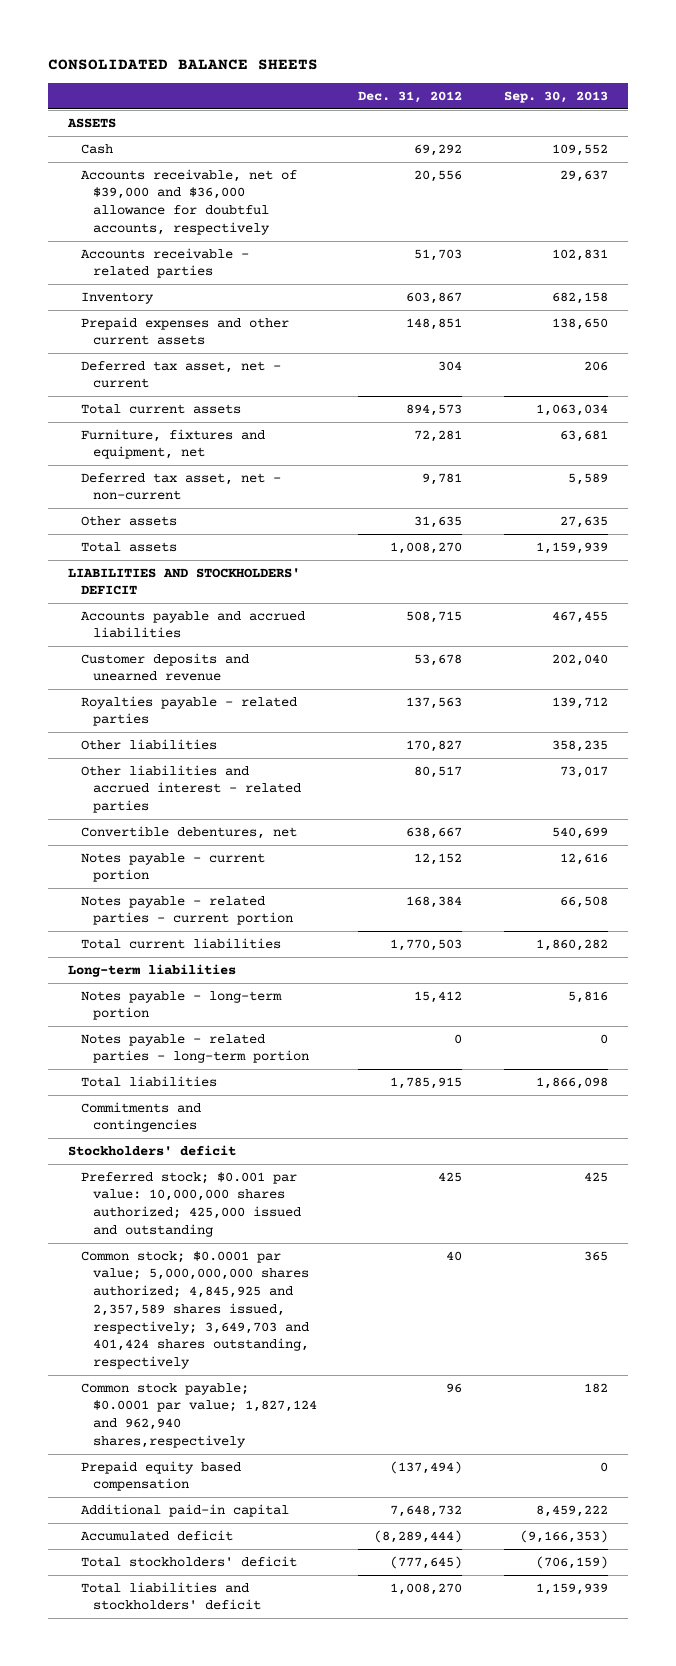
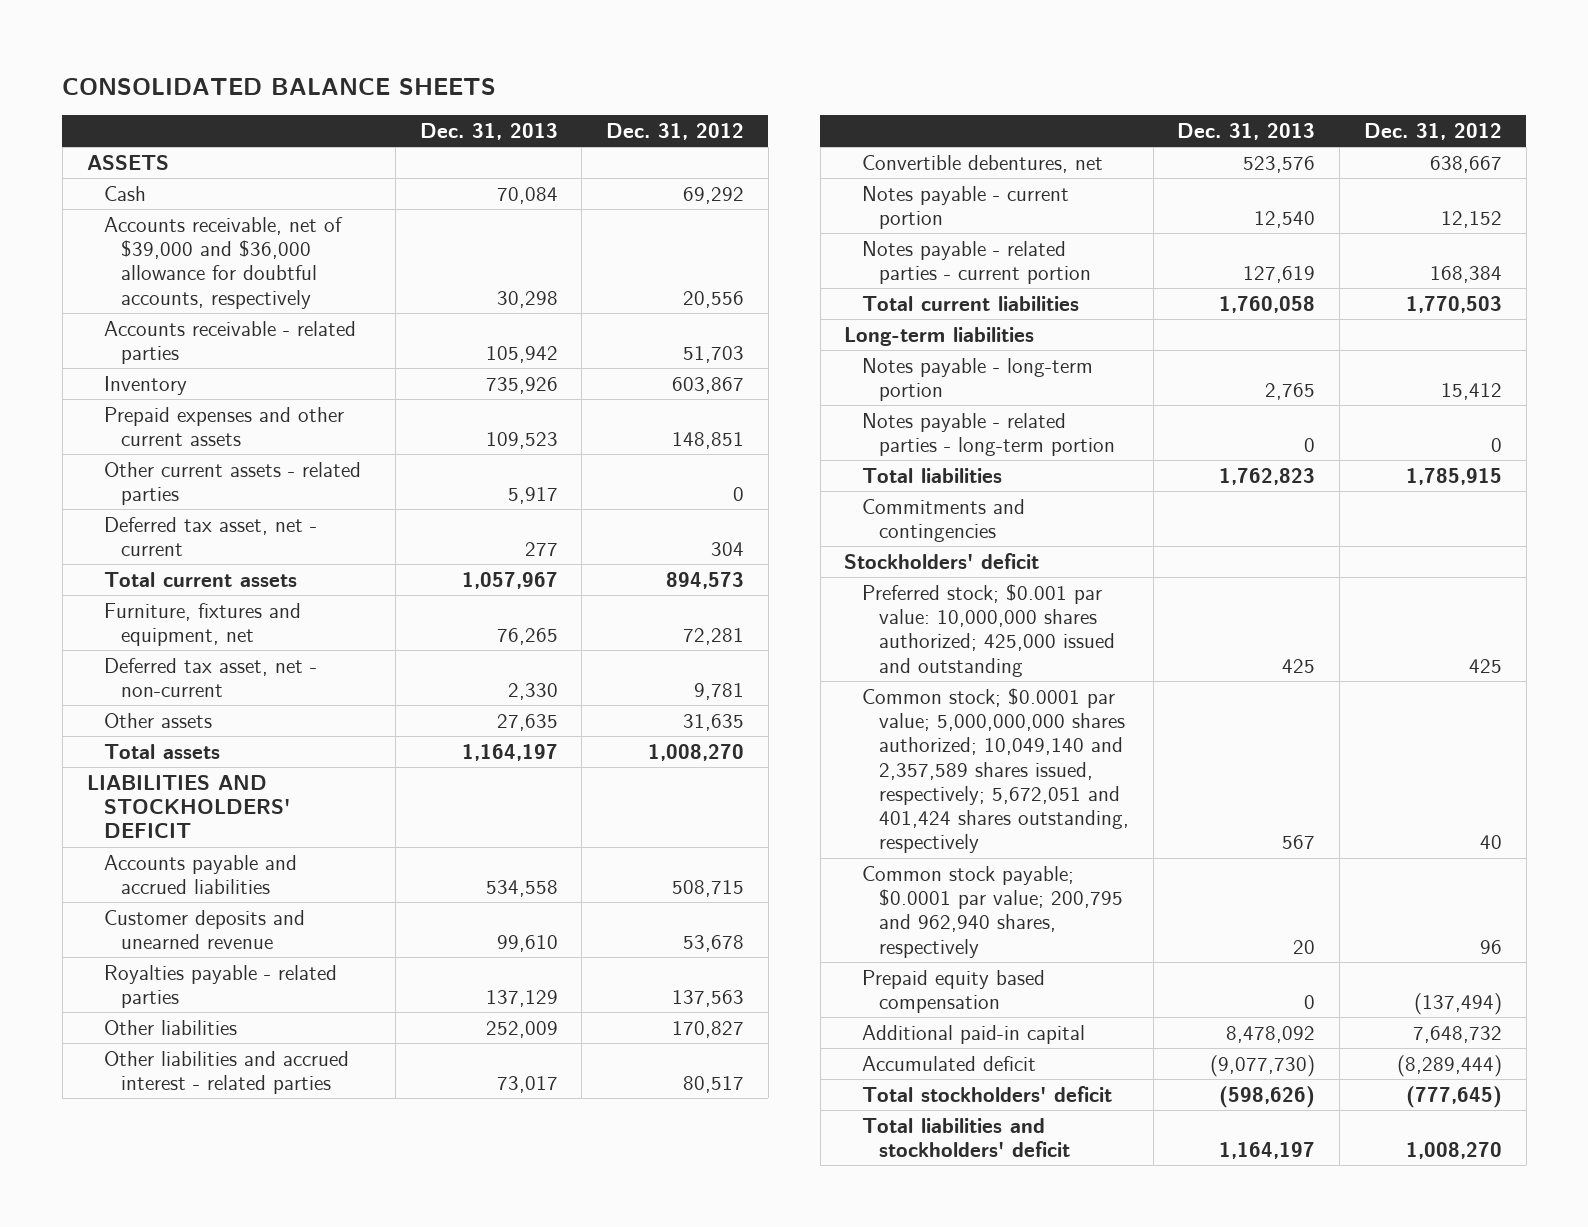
- | Dec. 31, 2012 | Sep. 30, 2013
+ | Dec. 31, 2013 | Dec. 31, 2012
+ Other current assets - related parties | 5,917 | 0
- Common stock; $0.0001 par value; 5,000,000,000 shares authorized; 4,845,925 and 2,357,589 shares issued, respectively; 3,649,703 and 401,424 shares outstanding, respectively | 40 | 365
- Common stock payable; $0.0001 par value; 1,827,124 and 962,940 shares,respectively | 96 | 182
+ Common stock; $0.0001 par value; 5,000,000,000 shares authorized; 10,049,140 and 2,357,589 shares issued, respectively; 5,672,051 and 401,424 shares outstanding, respectively | 567 | 40
+ Common stock payable; $0.0001 par value; 200,795 and 962,940 shares, respectively | 20 | 96

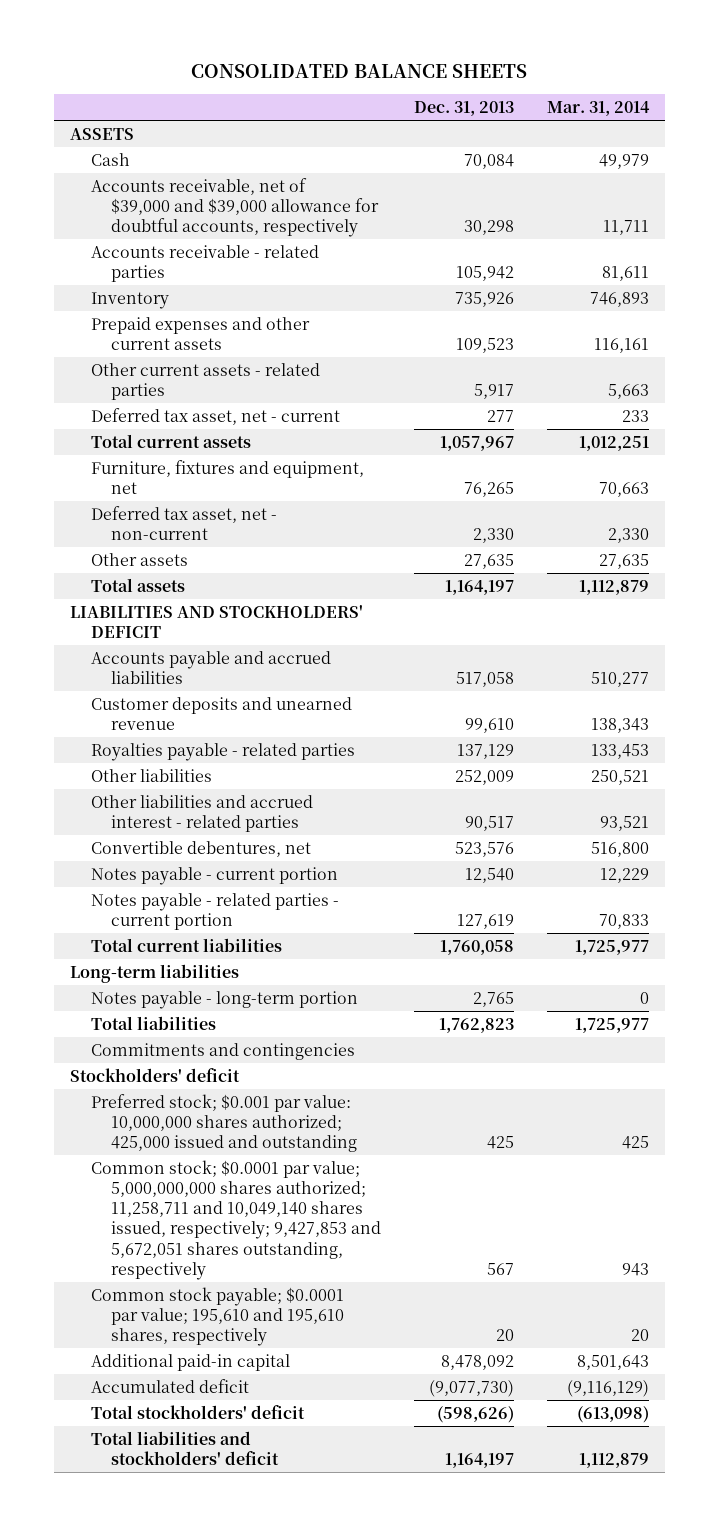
- | Dec. 31, 2013 | Dec. 31, 2012
+ | Dec. 31, 2013 | Mar. 31, 2014
- Accounts receivable, net of $39,000 and $36,000 allowance for doubtful accounts, respectively | 30,298 | 20,556
+ Accounts receivable, net of $39,000 and $39,000 allowance for doubtful accounts, respectively | 30,298 | 11,711
- Accounts payable and accrued liabilities | 534,558 | 508,715
+ Accounts payable and accrued liabilities | 517,058 | 510,277
- Other liabilities and accrued interest - related parties | 73,017 | 80,517
+ Other liabilities and accrued interest - related parties | 90,517 | 93,521
- Notes payable - related parties - long-term portion | 0 | 0
- Common stock; $0.0001 par value; 5,000,000,000 shares authorized; 10,049,140 and 2,357,589 shares issued, respectively; 5,672,051 and 401,424 shares outstanding, respectively | 567 | 40
- Common stock payable; $0.0001 par value; 200,795 and 962,940 shares, respectively | 20 | 96
- Prepaid equity based compensation | 0 | (137,494)
+ Common stock; $0.0001 par value; 5,000,000,000 shares authorized; 11,258,711 and 10,049,140 shares issued, respectively; 9,427,853 and 5,672,051 shares outstanding, respectively | 567 | 943
+ Common stock payable; $0.0001 par value; 195,610 and 195,610 shares, respectively | 20 | 20

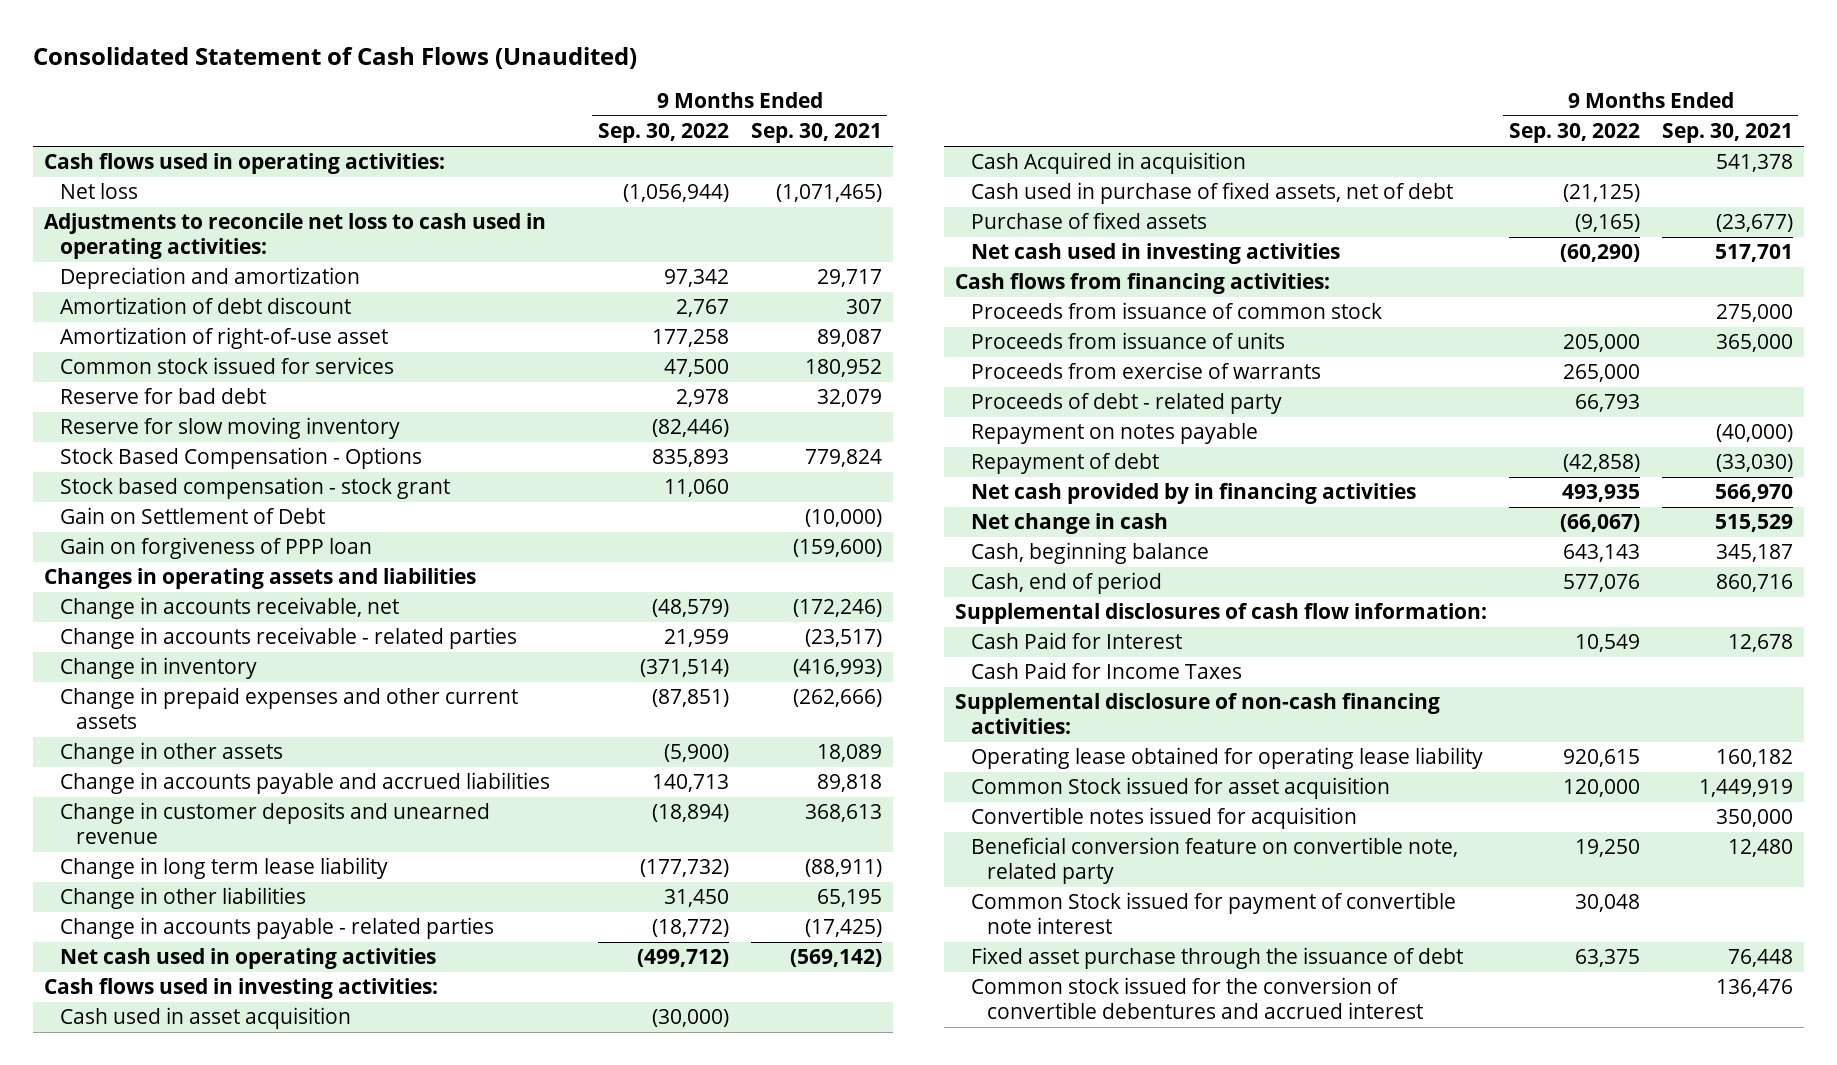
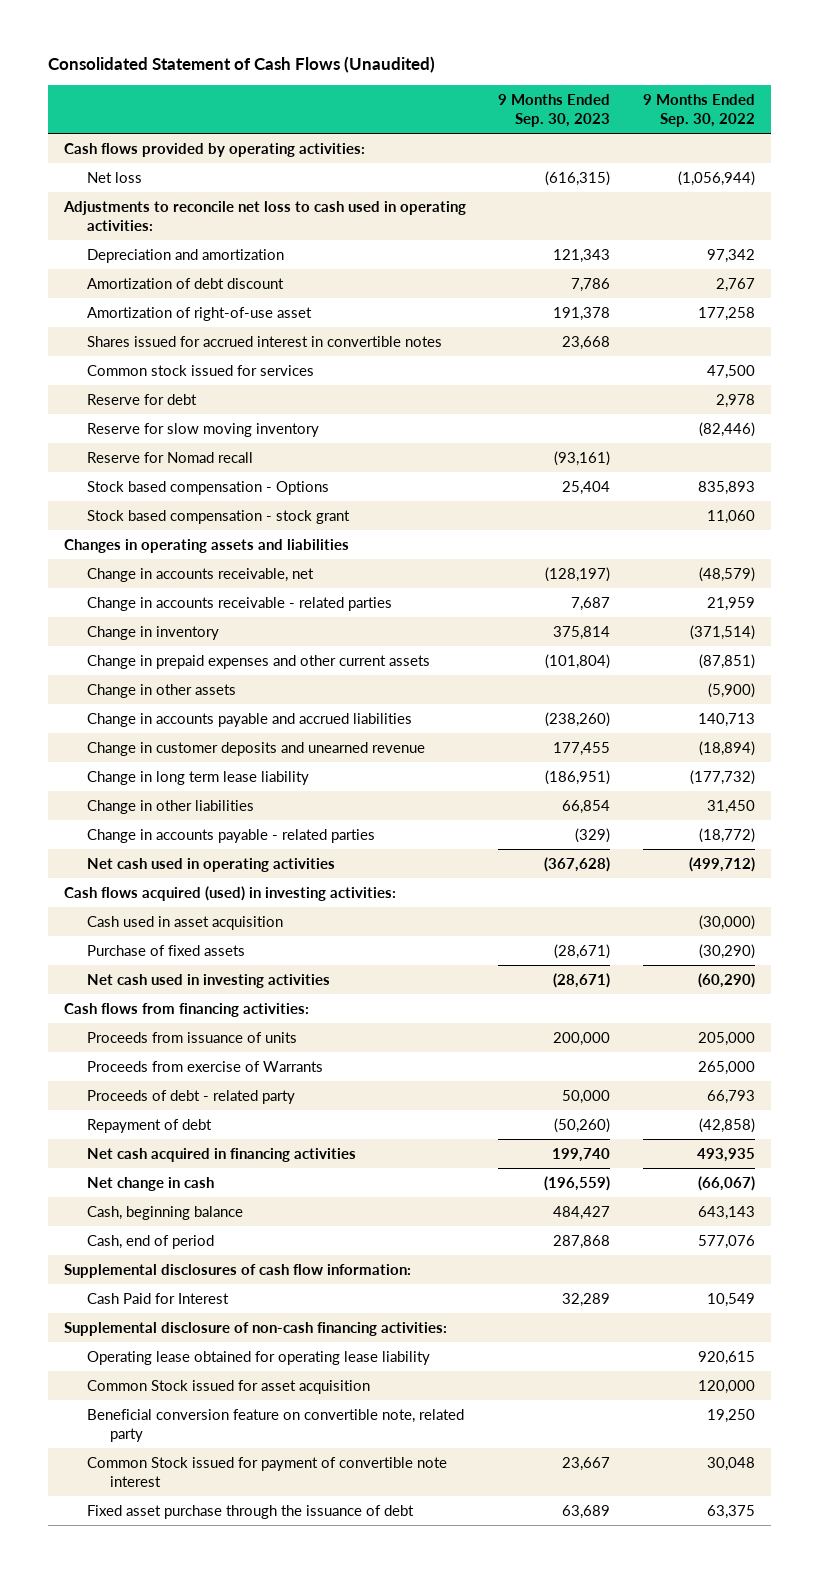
- | 9 Months Ended Sep. 30, 2022 | 9 Months Ended Sep. 30, 2021
+ | 9 Months Ended Sep. 30, 2023 | 9 Months Ended Sep. 30, 2022
- Cash flows used in operating activities:
+ Cash flows provided by operating activities:
+ Shares issued for accrued interest in convertible notes | 23,668 |
- Reserve for bad debt | 2,978 | 32,079
+ Reserve for debt | | 2,978
- Stock Based Compensation - Options | 835,893 | 779,824
+ Reserve for Nomad recall | (93,161) |
+ Stock based compensation - Options | 25,404 | 835,893
- Gain on Settlement of Debt | | (10,000)
- Gain on forgiveness of PPP loan | | (159,600)
- Cash flows used in investing activities:
+ Cash flows acquired (used) in investing activities:
- Cash Acquired in acquisition | | 541,378
- Cash used in purchase of fixed assets, net of debt | (21,125) |
- Purchase of fixed assets | (9,165) | (23,677)
+ Purchase of fixed assets | (28,671) | (30,290)
- Proceeds from issuance of common stock | | 275,000
- Proceeds from exercise of warrants | 265,000 |
+ Proceeds from exercise of Warrants | | 265,000
- Repayment on notes payable | | (40,000)
- Net cash provided by in financing activities | 493,935 | 566,970
+ Net cash acquired in financing activities | 199,740 | 493,935
- Cash Paid for Income Taxes
- Convertible notes issued for acquisition | | 350,000
- Common stock issued for the conversion of convertible debentures and accrued interest | | 136,476

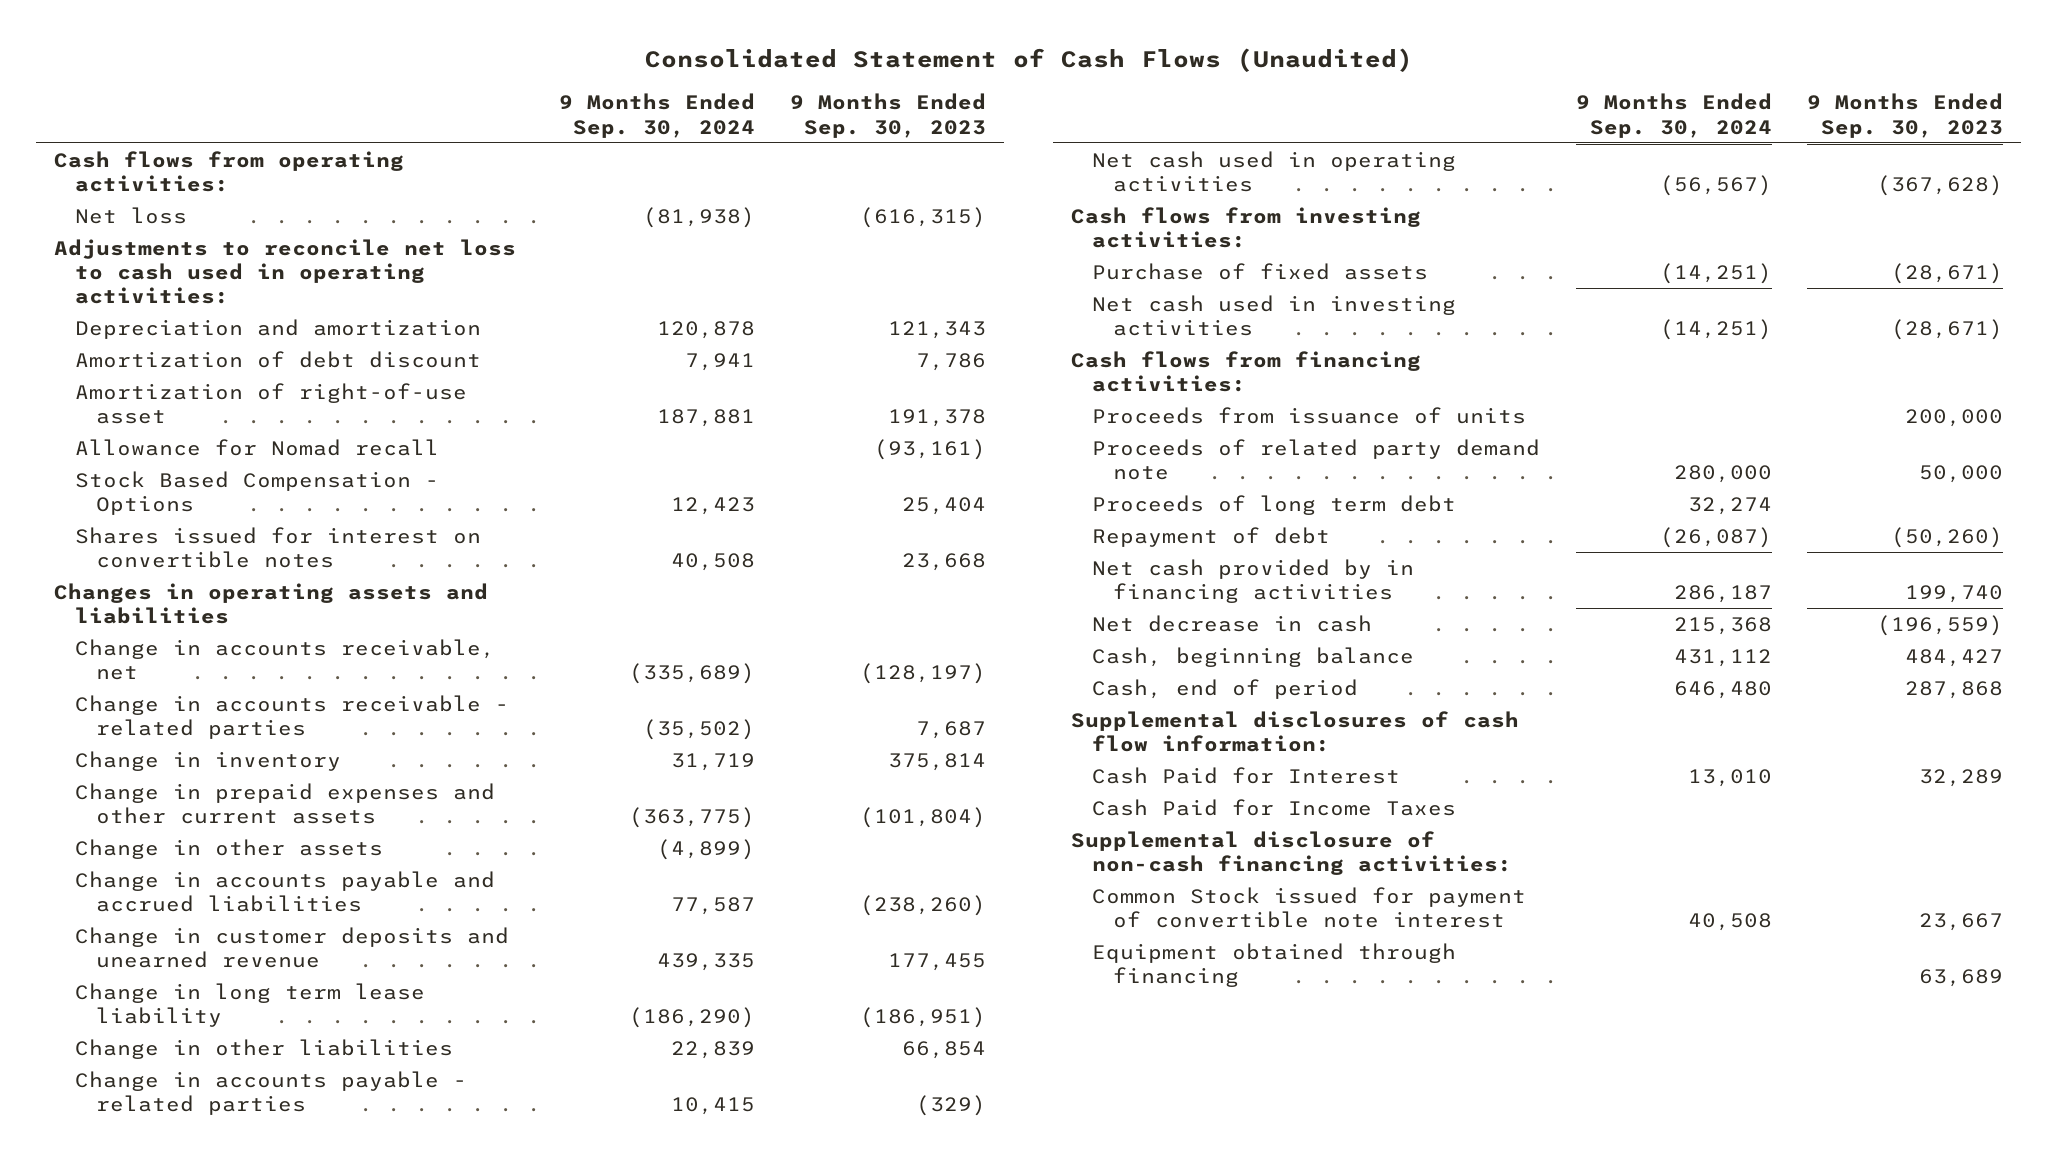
- | 9 Months Ended Sep. 30, 2023 | 9 Months Ended Sep. 30, 2022
+ | 9 Months Ended Sep. 30, 2024 | 9 Months Ended Sep. 30, 2023
- Cash flows provided by operating activities:
+ Cash flows from operating activities:
- Shares issued for accrued interest in convertible notes | 23,668 |
- Common stock issued for services | | 47,500
- Reserve for debt | | 2,978
- Reserve for slow moving inventory | | (82,446)
- Reserve for Nomad recall | (93,161) |
- Stock based compensation - Options | 25,404 | 835,893
- Stock based compensation - stock grant | | 11,060
+ Allowance for Nomad recall | | (93,161)
+ Stock Based Compensation - Options | 12,423 | 25,404
+ Shares issued for interest on convertible notes | 40,508 | 23,668
- Cash flows acquired (used) in investing activities:
- Cash used in asset acquisition | | (30,000)
+ Cash flows from investing activities:
- Proceeds from exercise of Warrants | | 265,000
- Proceeds of debt - related party | 50,000 | 66,793
+ Proceeds of related party demand note | 280,000 | 50,000
+ Proceeds of long term debt | 32,274 |
- Net cash acquired in financing activities | 199,740 | 493,935
- Net change in cash | (196,559) | (66,067)
+ Net cash provided by in financing activities | 286,187 | 199,740
+ Net decrease in cash | 215,368 | (196,559)
+ Cash Paid for Income Taxes
- Operating lease obtained for operating lease liability | | 920,615
- Common Stock issued for asset acquisition | | 120,000
- Beneficial conversion feature on convertible note, related party | | 19,250
- Fixed asset purchase through the issuance of debt | 63,689 | 63,375
+ Equipment obtained through financing | | 63,689

